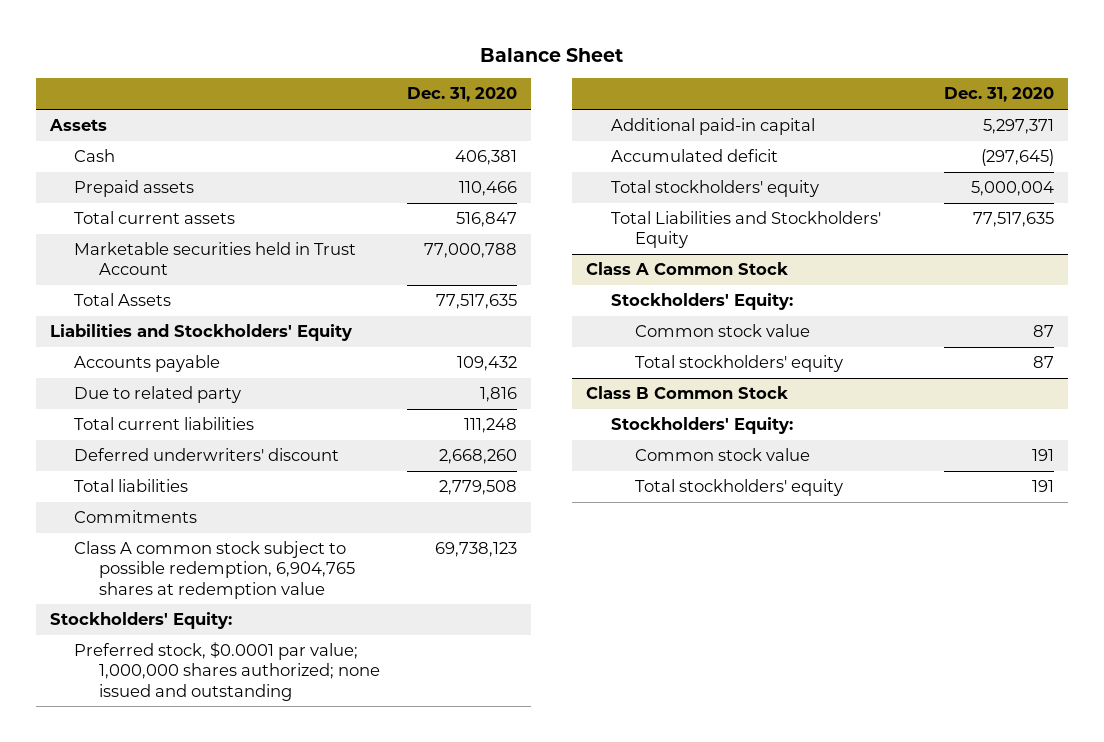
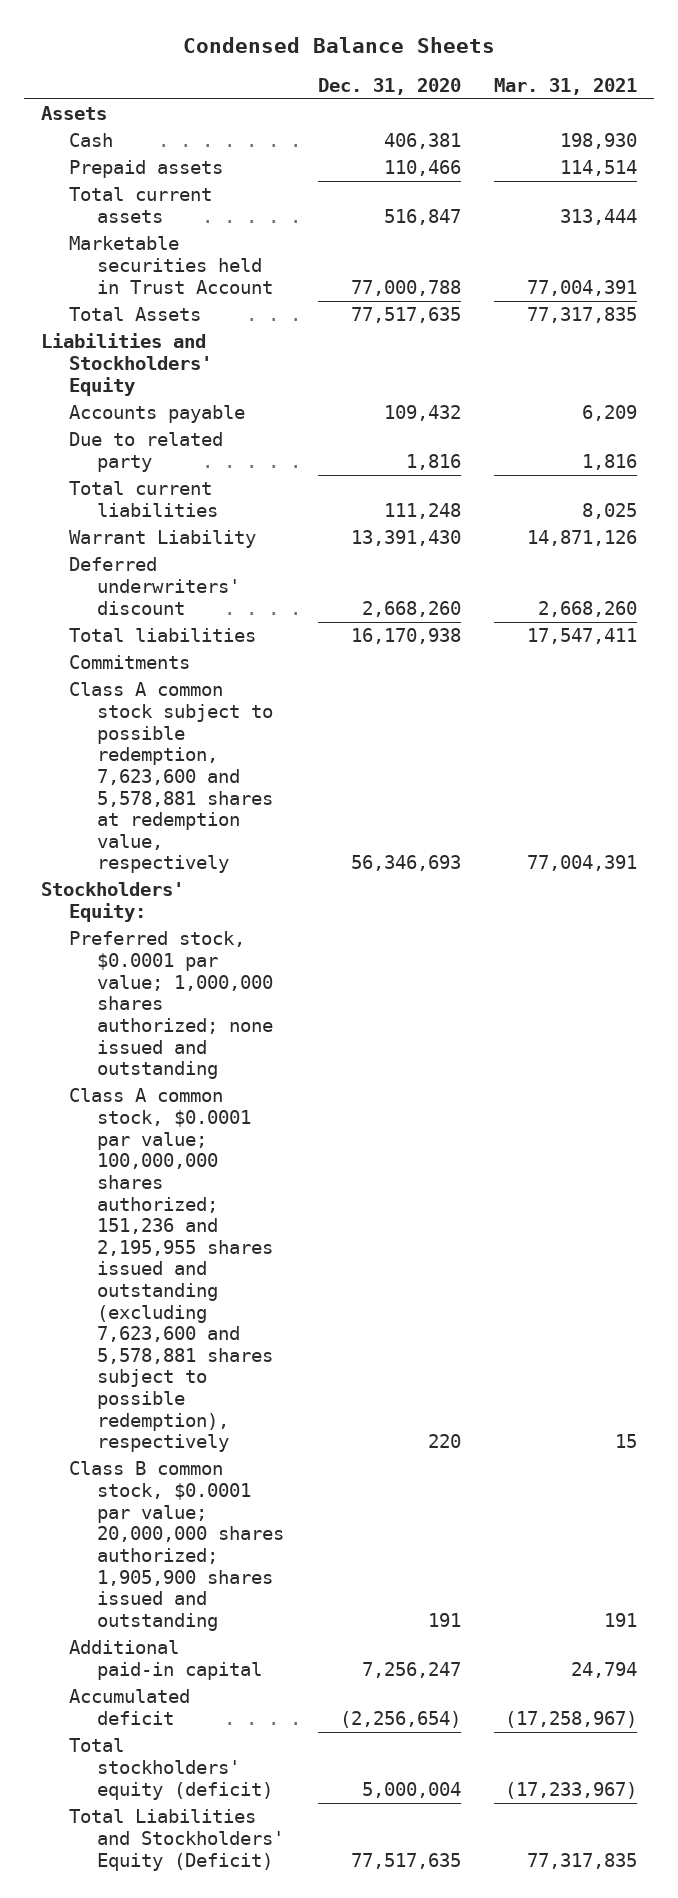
- Balance Sheet
+ Condensed Balance Sheets
- | Dec. 31, 2020
+ | Dec. 31, 2020 | Mar. 31, 2021
+ Warrant Liability | 13,391,430 | 14,871,126
- Total liabilities | 2,779,508
+ Total liabilities | 16,170,938 | 17,547,411
- Class A common stock subject to possible redemption, 6,904,765 shares at redemption value | 69,738,123
+ Class A common stock subject to possible redemption, 7,623,600 and 5,578,881 shares at redemption value, respectively | 56,346,693 | 77,004,391
- Additional paid-in capital | 5,297,371
- Accumulated deficit | (297,645)
- Total stockholders' equity | 5,000,004
- Total Liabilities and Stockholders' Equity | 77,517,635
- Class A Common Stock
- Stockholders' Equity:
- Common stock value | 87
- Total stockholders' equity | 87
- Class B Common Stock
- Stockholders' Equity:
- Common stock value | 191
- Total stockholders' equity | 191
+ Class A common stock, $0.0001 par value; 100,000,000 shares authorized; 151,236 and 2,195,955 shares issued and outstanding (excluding 7,623,600 and 5,578,881 shares subject to possible redemption), respectively | 220 | 15
+ Class B common stock, $0.0001 par value; 20,000,000 shares authorized; 1,905,900 shares issued and outstanding | 191 | 191
+ Additional paid-in capital | 7,256,247 | 24,794
+ Accumulated deficit | (2,256,654) | (17,258,967)
+ Total stockholders' equity (deficit) | 5,000,004 | (17,233,967)
+ Total Liabilities and Stockholders' Equity (Deficit) | 77,517,635 | 77,317,835

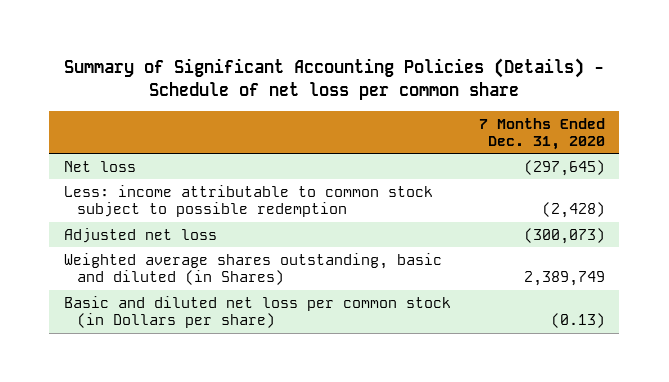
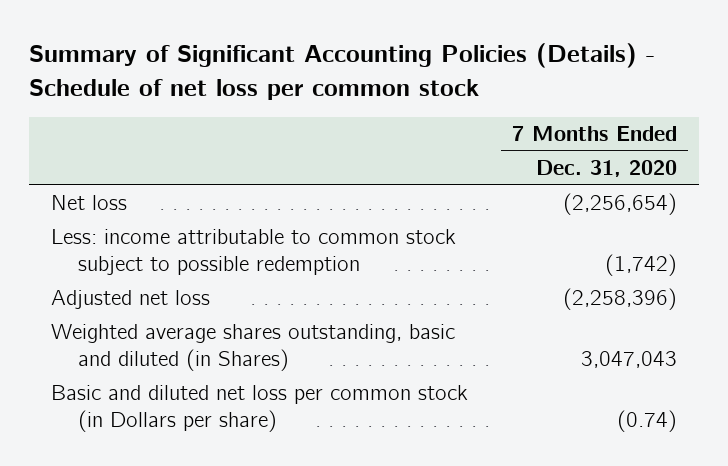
- Summary of Significant Accounting Policies (Details) - Schedule of net loss per common share
+ Summary of Significant Accounting Policies (Details) - Schedule of net loss per common stock
- Net loss | (297,645)
- Less: income attributable to common stock subject to possible redemption | (2,428)
- Adjusted net loss | (300,073)
- Weighted average shares outstanding, basic and diluted (in Shares) | 2,389,749
- Basic and diluted net loss per common stock (in Dollars per share) | (0.13)
+ Net loss | (2,256,654)
+ Less: income attributable to common stock subject to possible redemption | (1,742)
+ Adjusted net loss | (2,258,396)
+ Weighted average shares outstanding, basic and diluted (in Shares) | 3,047,043
+ Basic and diluted net loss per common stock (in Dollars per share) | (0.74)

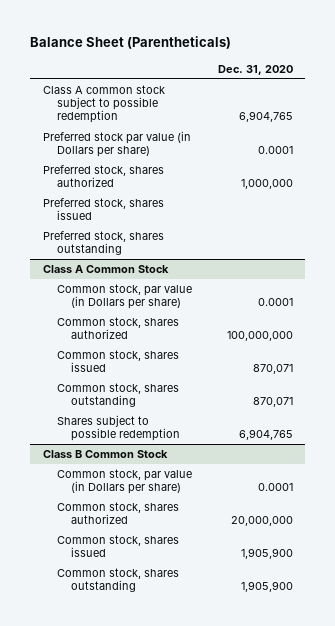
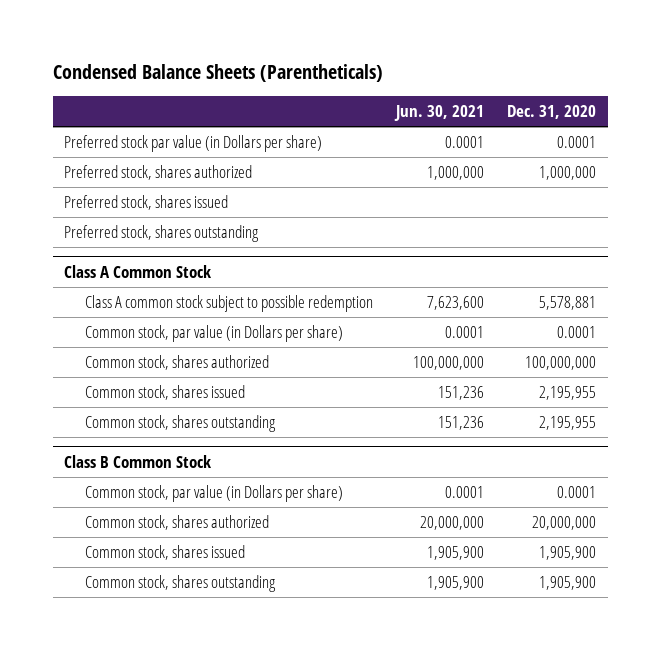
- Balance Sheet (Parentheticals)
+ Condensed Balance Sheets (Parentheticals)
- | Dec. 31, 2020
+ | Jun. 30, 2021 | Dec. 31, 2020
- Class A common stock subject to possible redemption | 6,904,765
@ Class A Common Stock
+ Class A common stock subject to possible redemption | 7,623,600 | 5,578,881
- Common stock, shares issued | 870,071
- Common stock, shares outstanding | 870,071
- Shares subject to possible redemption | 6,904,765
+ Common stock, shares issued | 151,236 | 2,195,955
+ Common stock, shares outstanding | 151,236 | 2,195,955

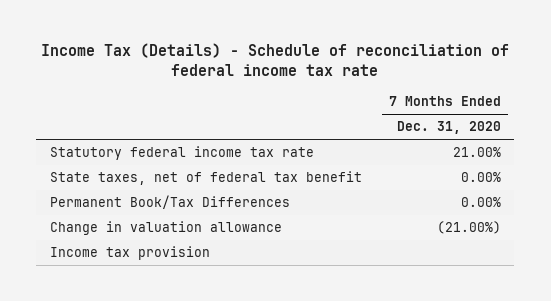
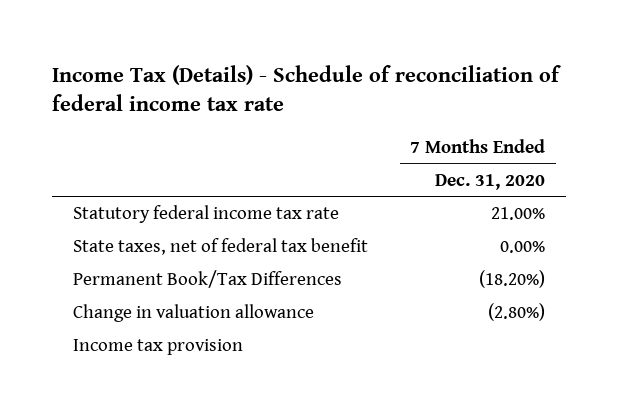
- Permanent Book/Tax Differences | 0.00%
- Change in valuation allowance | (21.00%)
+ Permanent Book/Tax Differences | (18.20%)
+ Change in valuation allowance | (2.80%)

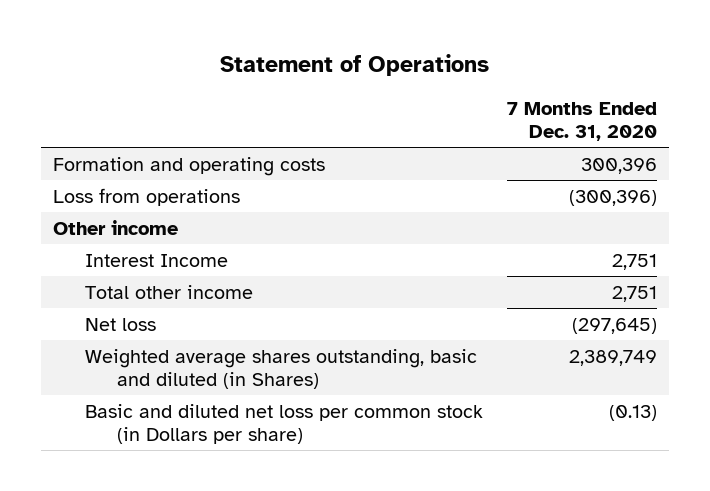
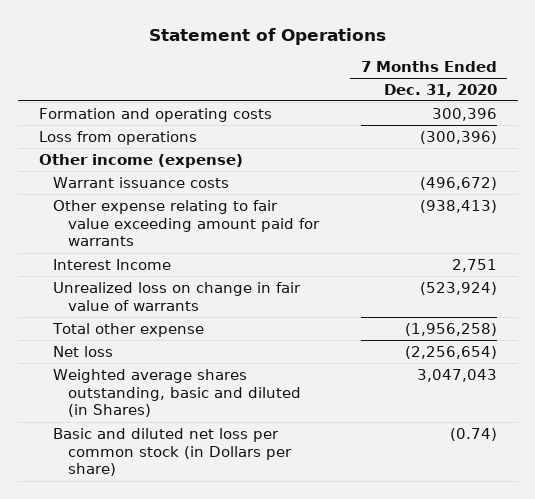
- Other income
+ Other income (expense)
+ Warrant issuance costs | (496,672)
+ Other expense relating to fair value exceeding amount paid for warrants | (938,413)
- Total other income | 2,751
- Net loss | (297,645)
- Weighted average shares outstanding, basic and diluted (in Shares) | 2,389,749
- Basic and diluted net loss per common stock (in Dollars per share) | (0.13)
+ Unrealized loss on change in fair value of warrants | (523,924)
+ Total other expense | (1,956,258)
+ Net loss | (2,256,654)
+ Weighted average shares outstanding, basic and diluted (in Shares) | 3,047,043
+ Basic and diluted net loss per common stock (in Dollars per share) | (0.74)

